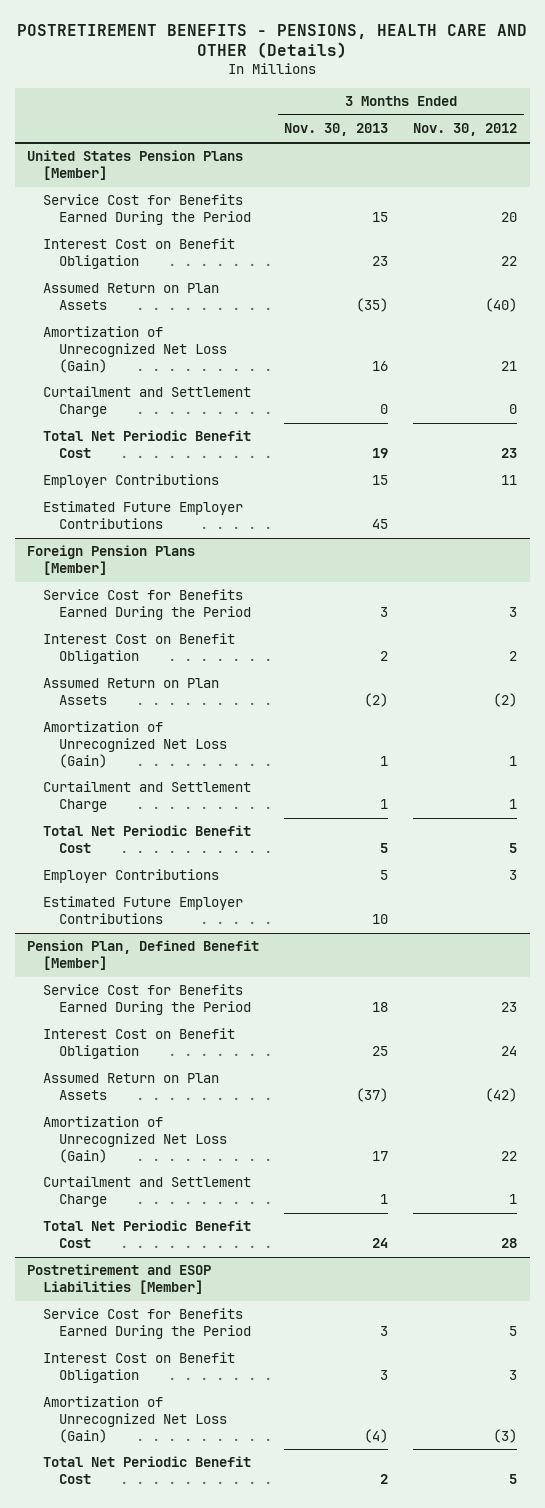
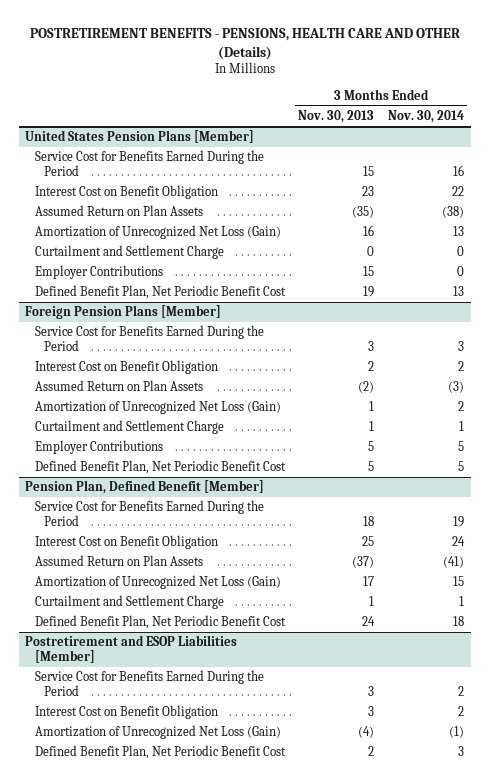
- | 3 Months Ended Nov. 30, 2013 | 3 Months Ended Nov. 30, 2012
+ | 3 Months Ended Nov. 30, 2013 | 3 Months Ended Nov. 30, 2014
@ United States Pension Plans [Member]
- Total Net Periodic Benefit Cost | 19 | 23
- Estimated Future Employer Contributions | 45 |
+ Defined Benefit Plan, Net Periodic Benefit Cost | 19 | 13
@ Foreign Pension Plans [Member]
- Total Net Periodic Benefit Cost | 5 | 5
- Estimated Future Employer Contributions | 10 |
+ Defined Benefit Plan, Net Periodic Benefit Cost | 5 | 5
@ Pension Plan, Defined Benefit [Member]
- Total Net Periodic Benefit Cost | 24 | 28
+ Defined Benefit Plan, Net Periodic Benefit Cost | 24 | 18
@ Postretirement and ESOP Liabilities [Member]
- Total Net Periodic Benefit Cost | 2 | 5
+ Defined Benefit Plan, Net Periodic Benefit Cost | 2 | 3

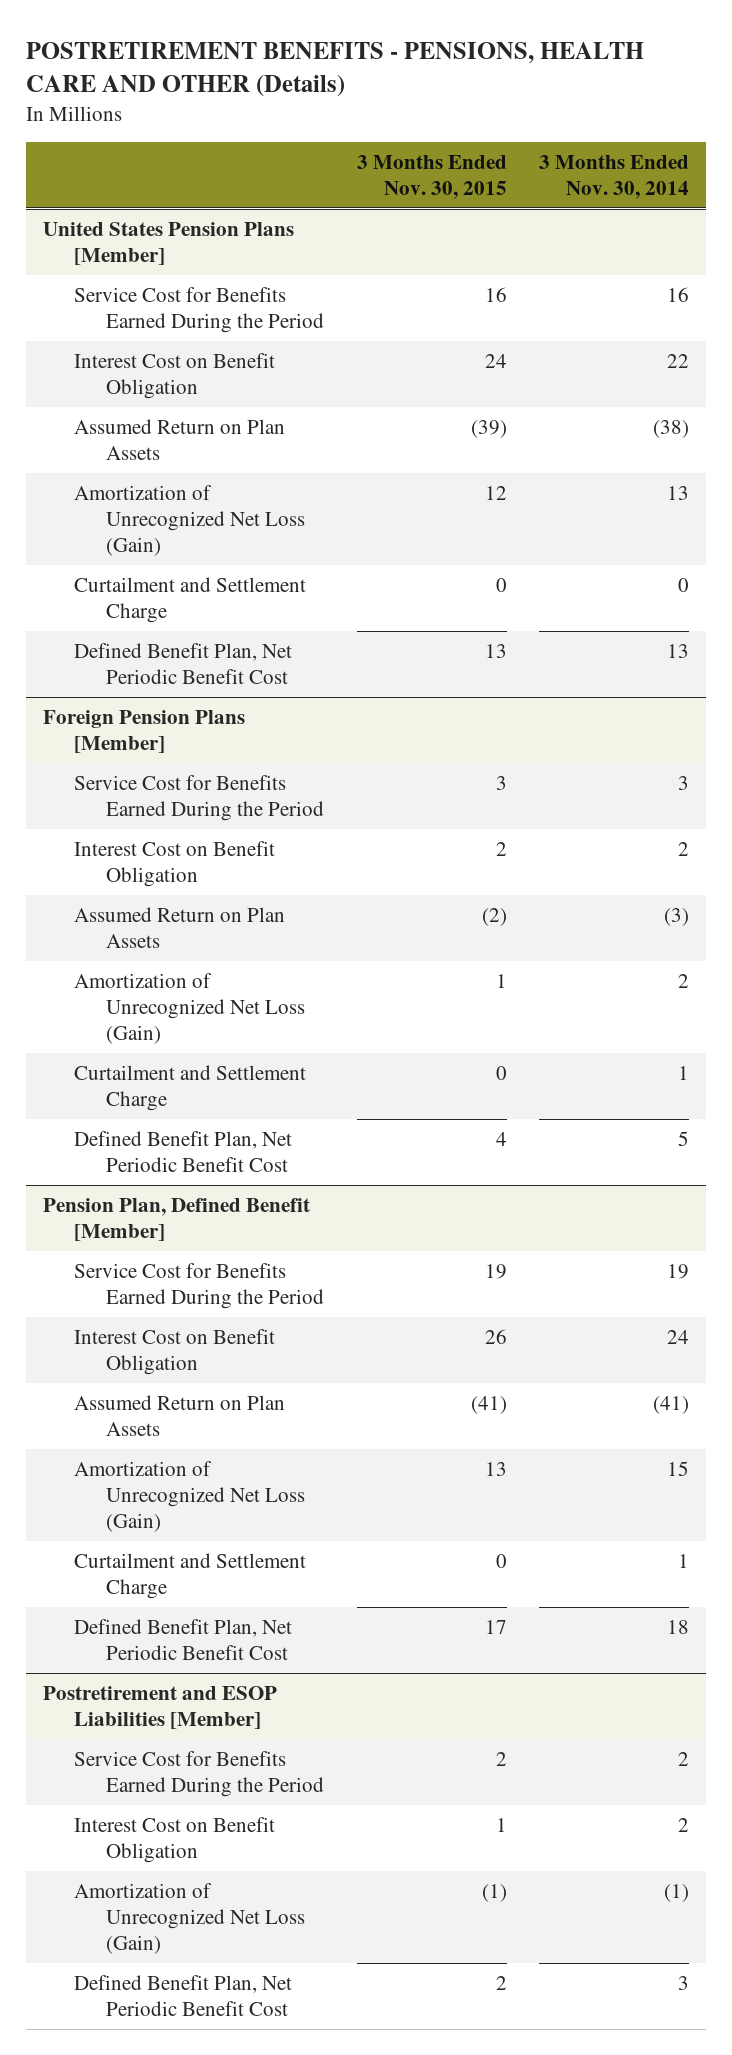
- | 3 Months Ended Nov. 30, 2013 | 3 Months Ended Nov. 30, 2014
+ | 3 Months Ended Nov. 30, 2015 | 3 Months Ended Nov. 30, 2014
@ United States Pension Plans [Member]
- Employer Contributions | 15 | 0
@ Foreign Pension Plans [Member]
- Employer Contributions | 5 | 5

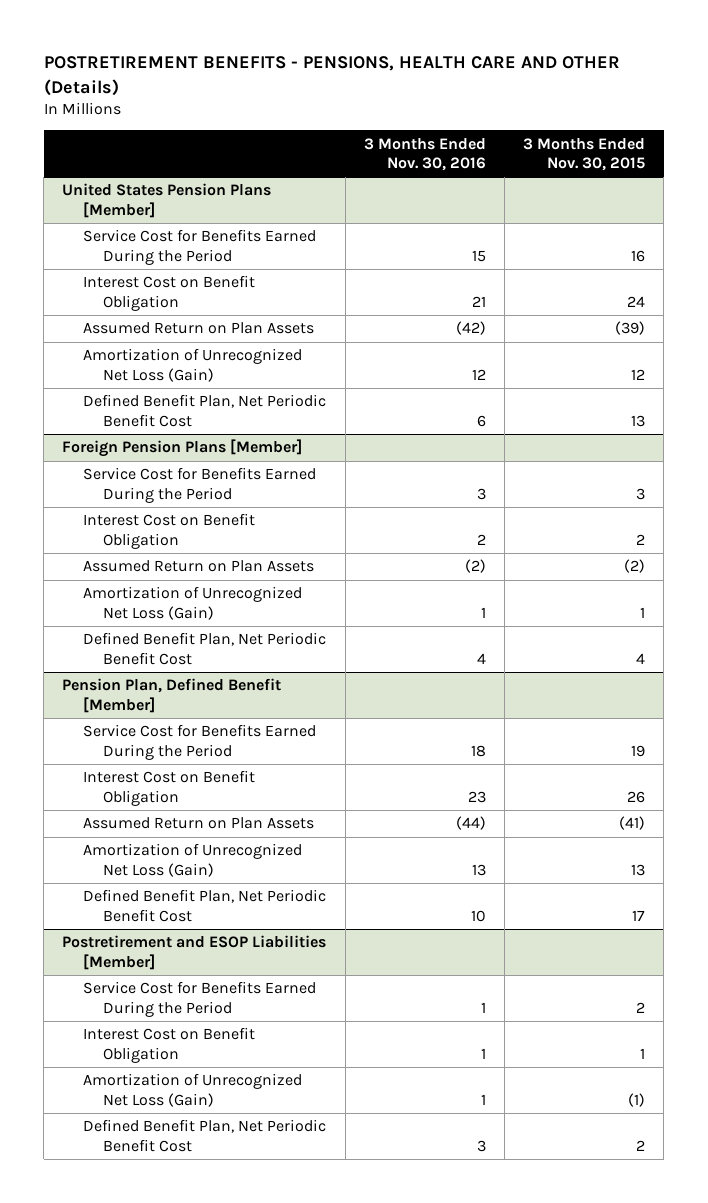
- | 3 Months Ended Nov. 30, 2015 | 3 Months Ended Nov. 30, 2014
+ | 3 Months Ended Nov. 30, 2016 | 3 Months Ended Nov. 30, 2015
@ United States Pension Plans [Member]
- Curtailment and Settlement Charge | 0 | 0
@ Foreign Pension Plans [Member]
- Curtailment and Settlement Charge | 0 | 1
@ Pension Plan, Defined Benefit [Member]
- Curtailment and Settlement Charge | 0 | 1

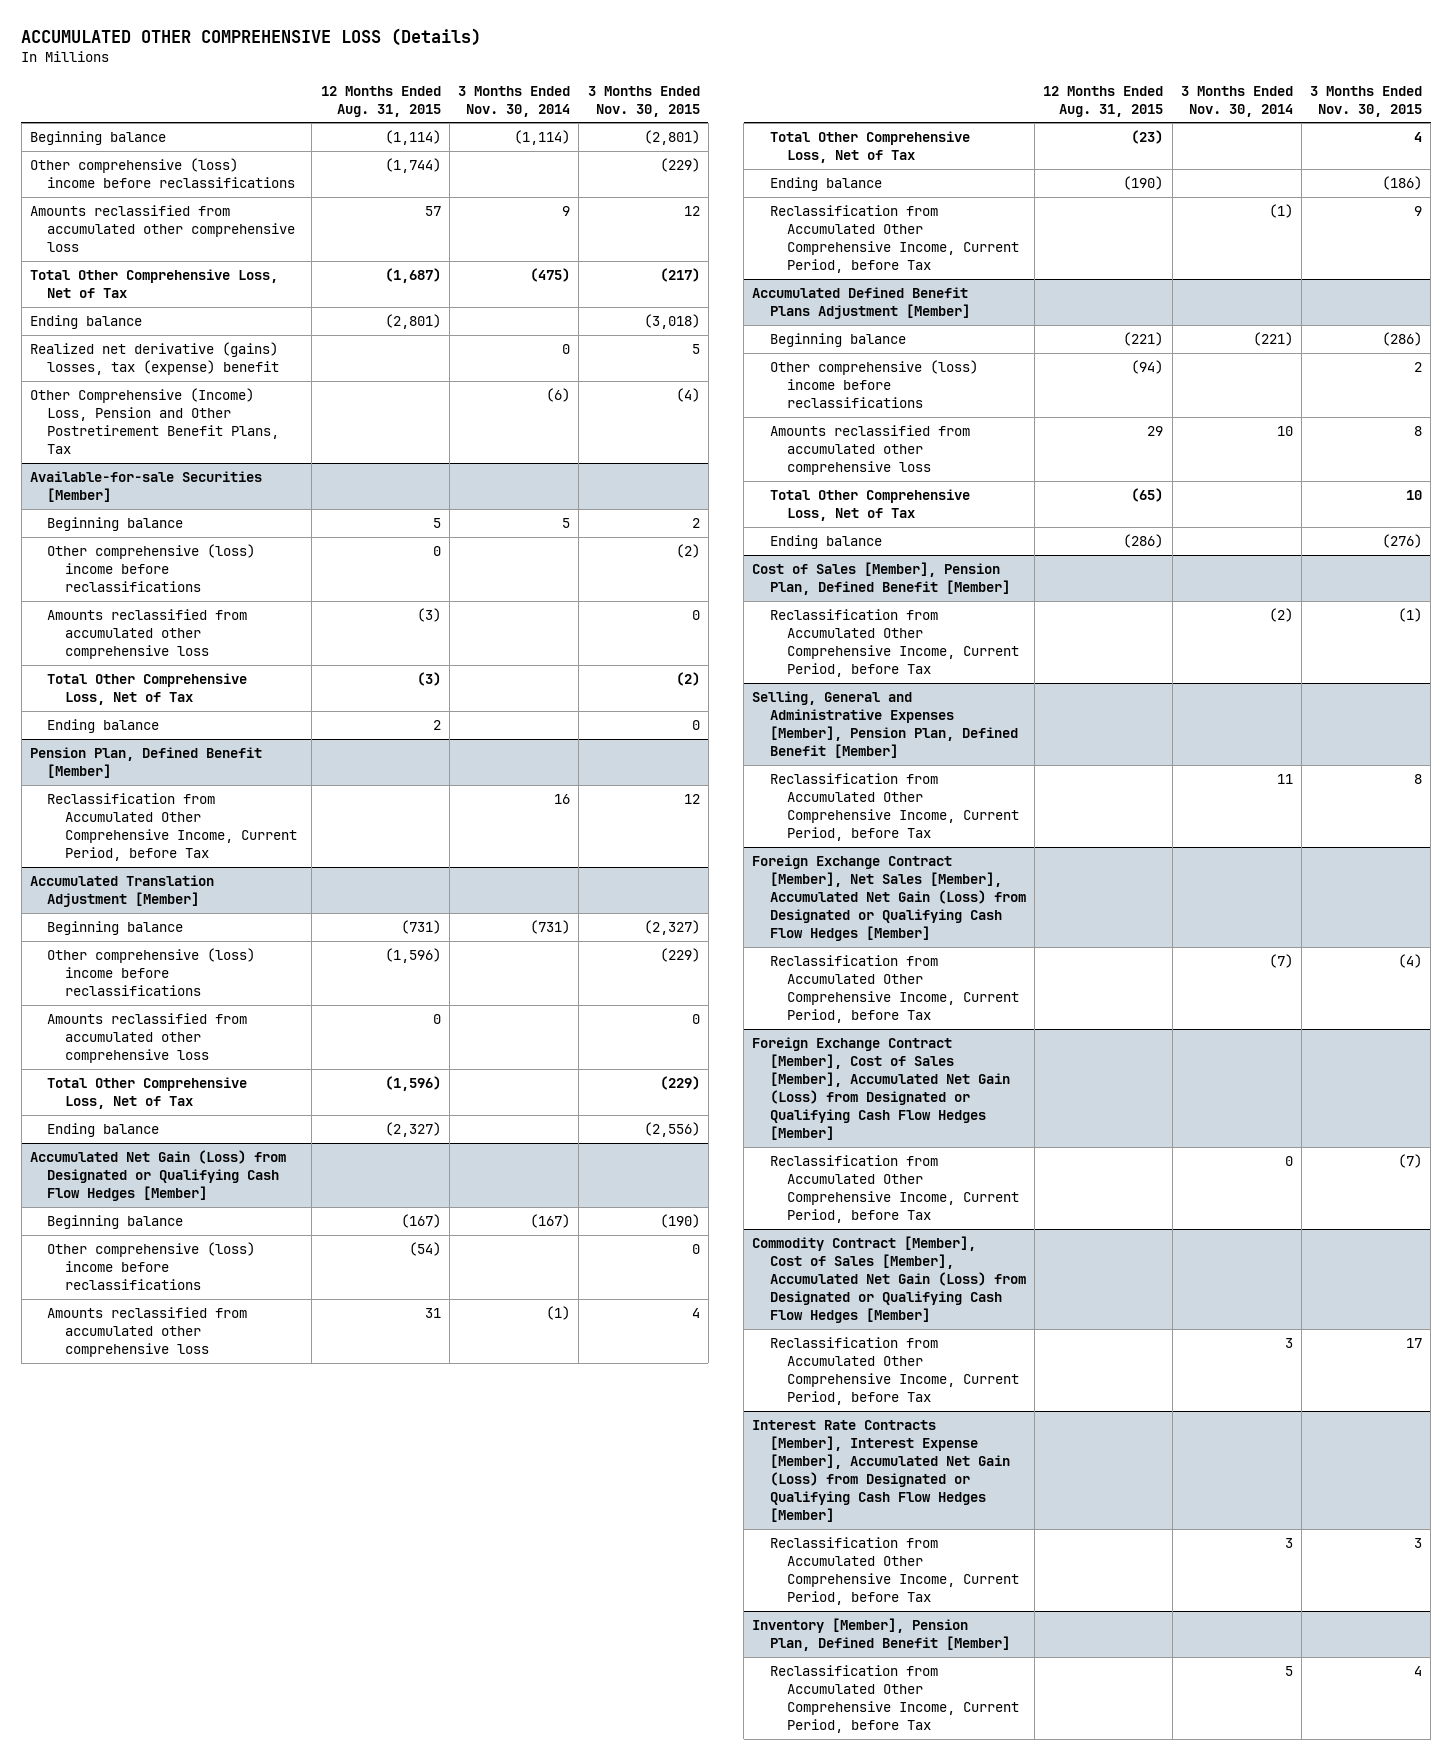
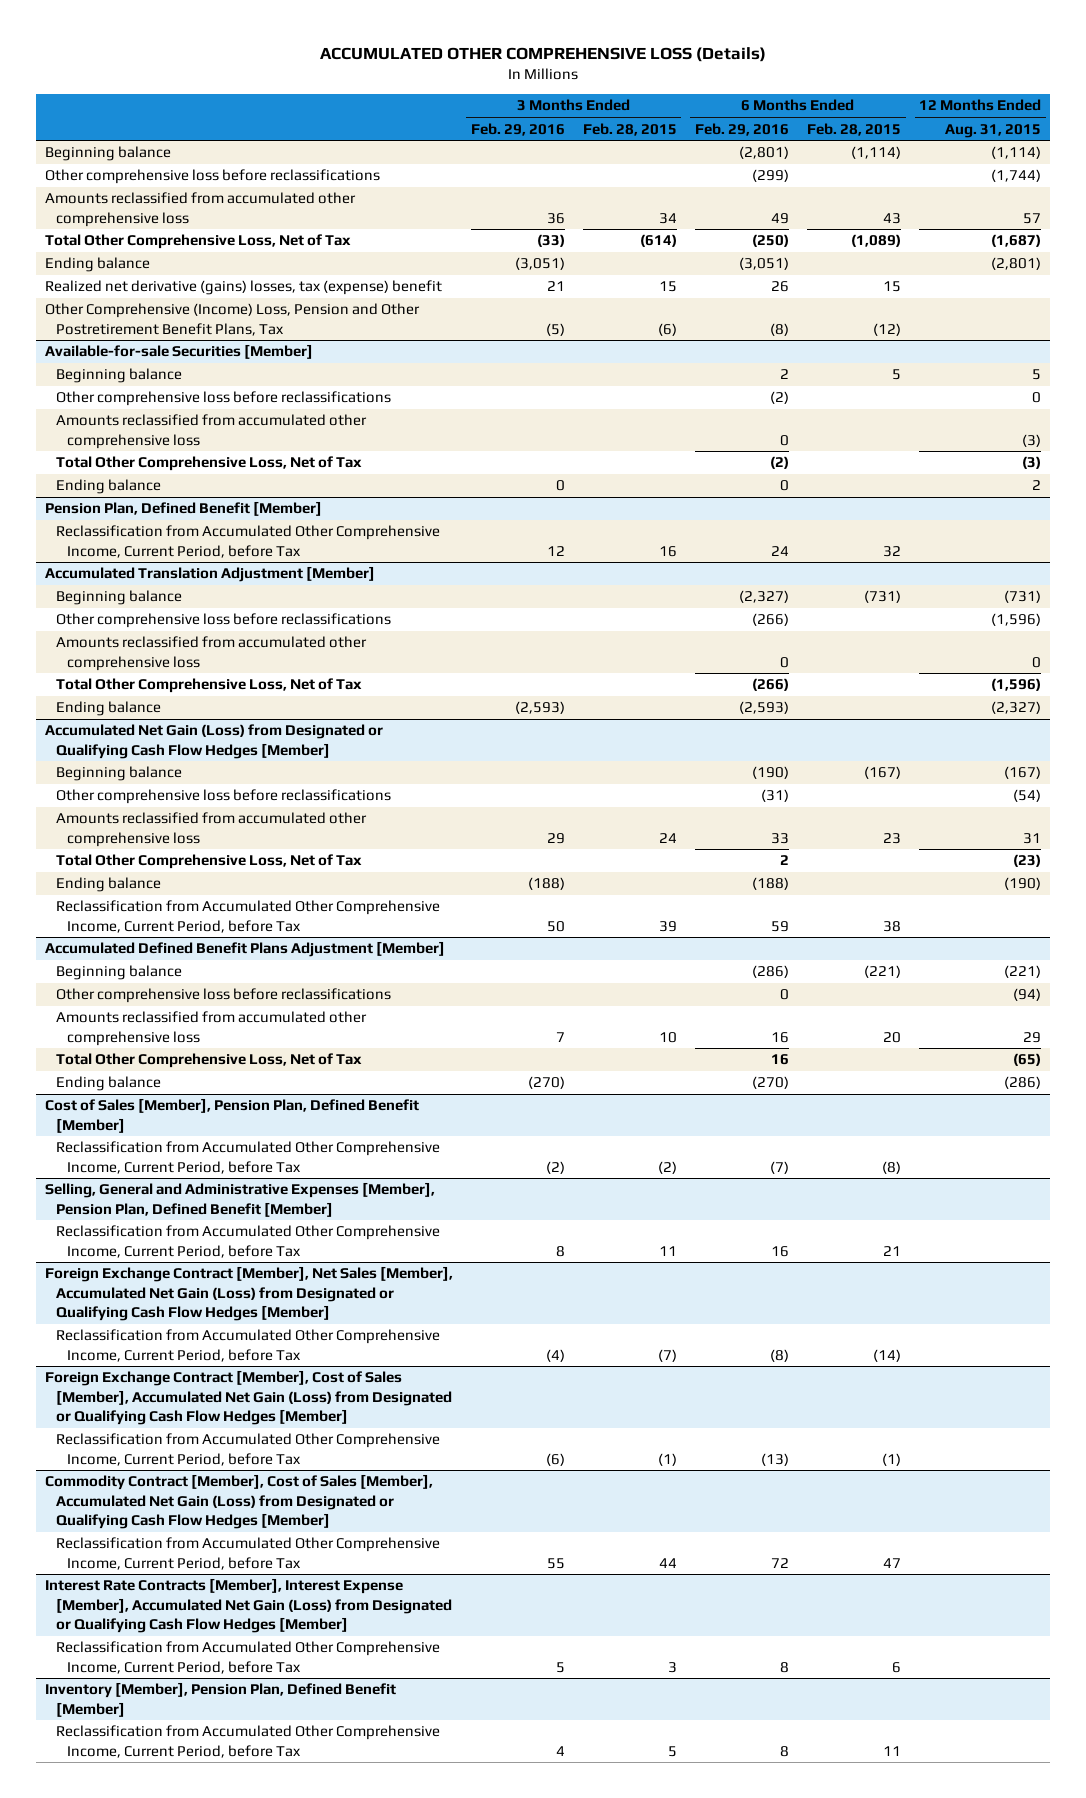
- | 12 Months Ended Aug. 31, 2015 | 3 Months Ended Nov. 30, 2014 | 3 Months Ended Nov. 30, 2015
+ | 3 Months Ended Feb. 29, 2016 | 3 Months Ended Feb. 28, 2015 | 6 Months Ended Feb. 29, 2016 | 6 Months Ended Feb. 28, 2015 | 12 Months Ended Aug. 31, 2015
- Other comprehensive (loss) income before reclassifications | (1,744) | | (229)
+ Other comprehensive loss before reclassifications | | | (299) | | (1,744)
@ Available-for-sale Securities [Member]
- Other comprehensive (loss) income before reclassifications | 0 | | (2)
+ Other comprehensive loss before reclassifications | | | (2) | | 0
@ Accumulated Translation Adjustment [Member]
- Other comprehensive (loss) income before reclassifications | (1,596) | | (229)
+ Other comprehensive loss before reclassifications | | | (266) | | (1,596)
@ Accumulated Net Gain (Loss) from Designated or Qualifying Cash Flow Hedges [Member]
- Other comprehensive (loss) income before reclassifications | (54) | | 0
+ Other comprehensive loss before reclassifications | | | (31) | | (54)
@ Accumulated Defined Benefit Plans Adjustment [Member]
- Other comprehensive (loss) income before reclassifications | (94) | | 2
+ Other comprehensive loss before reclassifications | | | 0 | | (94)

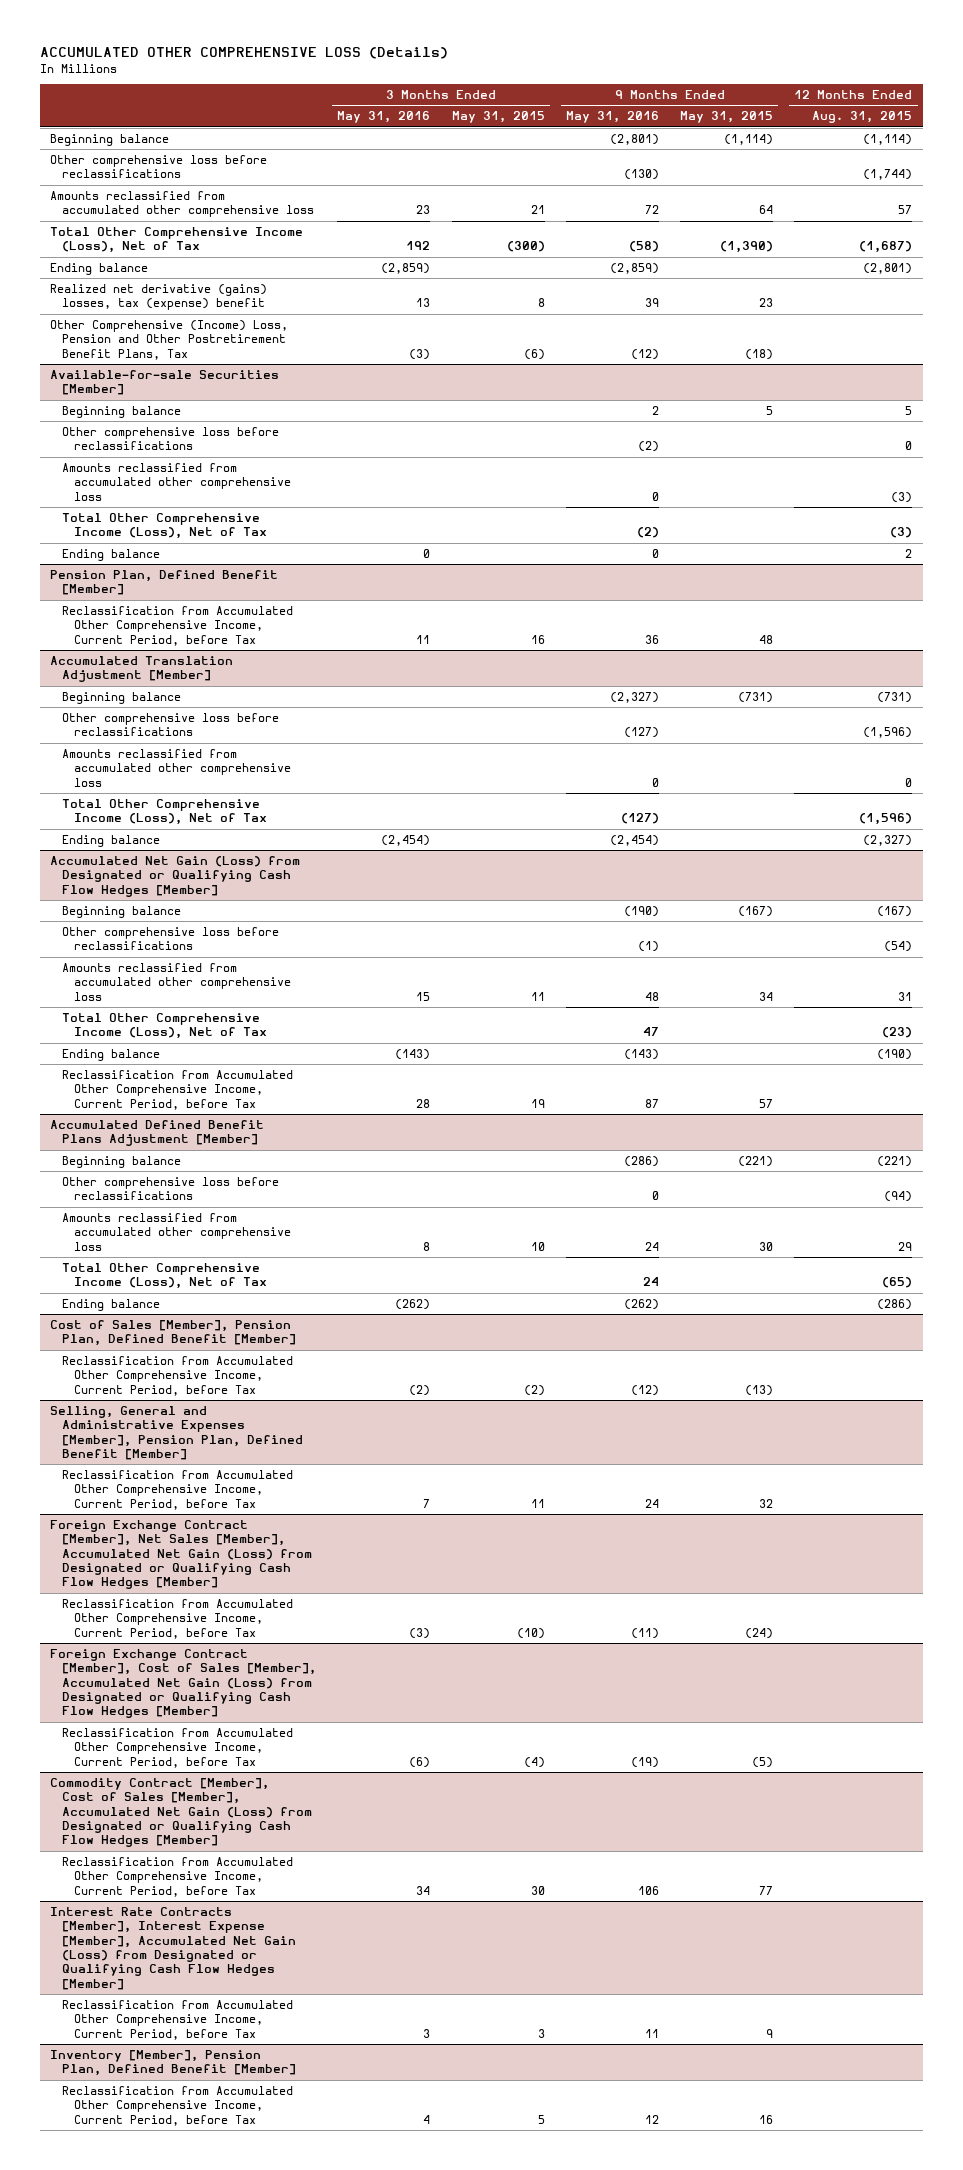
- | 3 Months Ended Feb. 29, 2016 | 3 Months Ended Feb. 28, 2015 | 6 Months Ended Feb. 29, 2016 | 6 Months Ended Feb. 28, 2015 | 12 Months Ended Aug. 31, 2015
+ | 3 Months Ended May 31, 2016 | 3 Months Ended May 31, 2015 | 9 Months Ended May 31, 2016 | 9 Months Ended May 31, 2015 | 12 Months Ended Aug. 31, 2015
- Total Other Comprehensive Loss, Net of Tax | (33) | (614) | (250) | (1,089) | (1,687)
+ Total Other Comprehensive Income (Loss), Net of Tax | 192 | (300) | (58) | (1,390) | (1,687)
@ Available-for-sale Securities [Member]
- Total Other Comprehensive Loss, Net of Tax | | | (2) | | (3)
+ Total Other Comprehensive Income (Loss), Net of Tax | | | (2) | | (3)
@ Accumulated Translation Adjustment [Member]
- Total Other Comprehensive Loss, Net of Tax | | | (266) | | (1,596)
+ Total Other Comprehensive Income (Loss), Net of Tax | | | (127) | | (1,596)
@ Accumulated Net Gain (Loss) from Designated or Qualifying Cash Flow Hedges [Member]
- Total Other Comprehensive Loss, Net of Tax | | | 2 | | (23)
+ Total Other Comprehensive Income (Loss), Net of Tax | | | 47 | | (23)
@ Accumulated Defined Benefit Plans Adjustment [Member]
- Total Other Comprehensive Loss, Net of Tax | | | 16 | | (65)
+ Total Other Comprehensive Income (Loss), Net of Tax | | | 24 | | (65)

